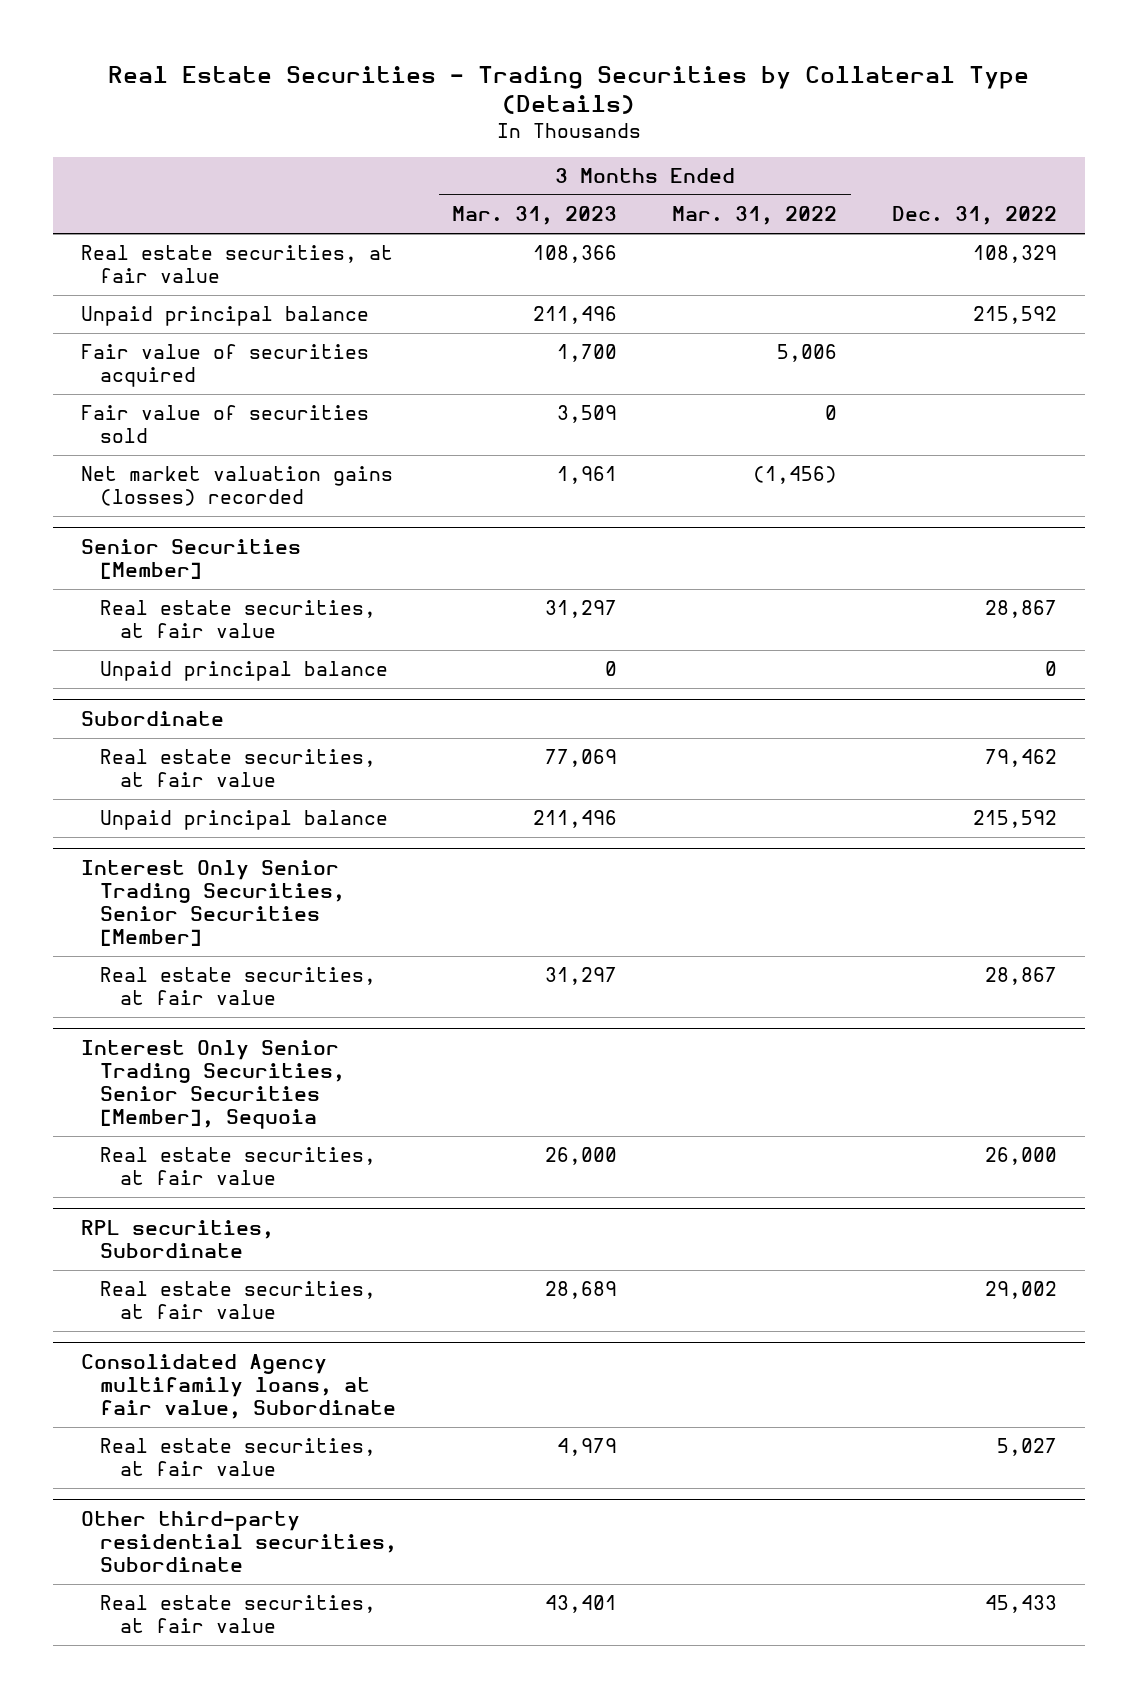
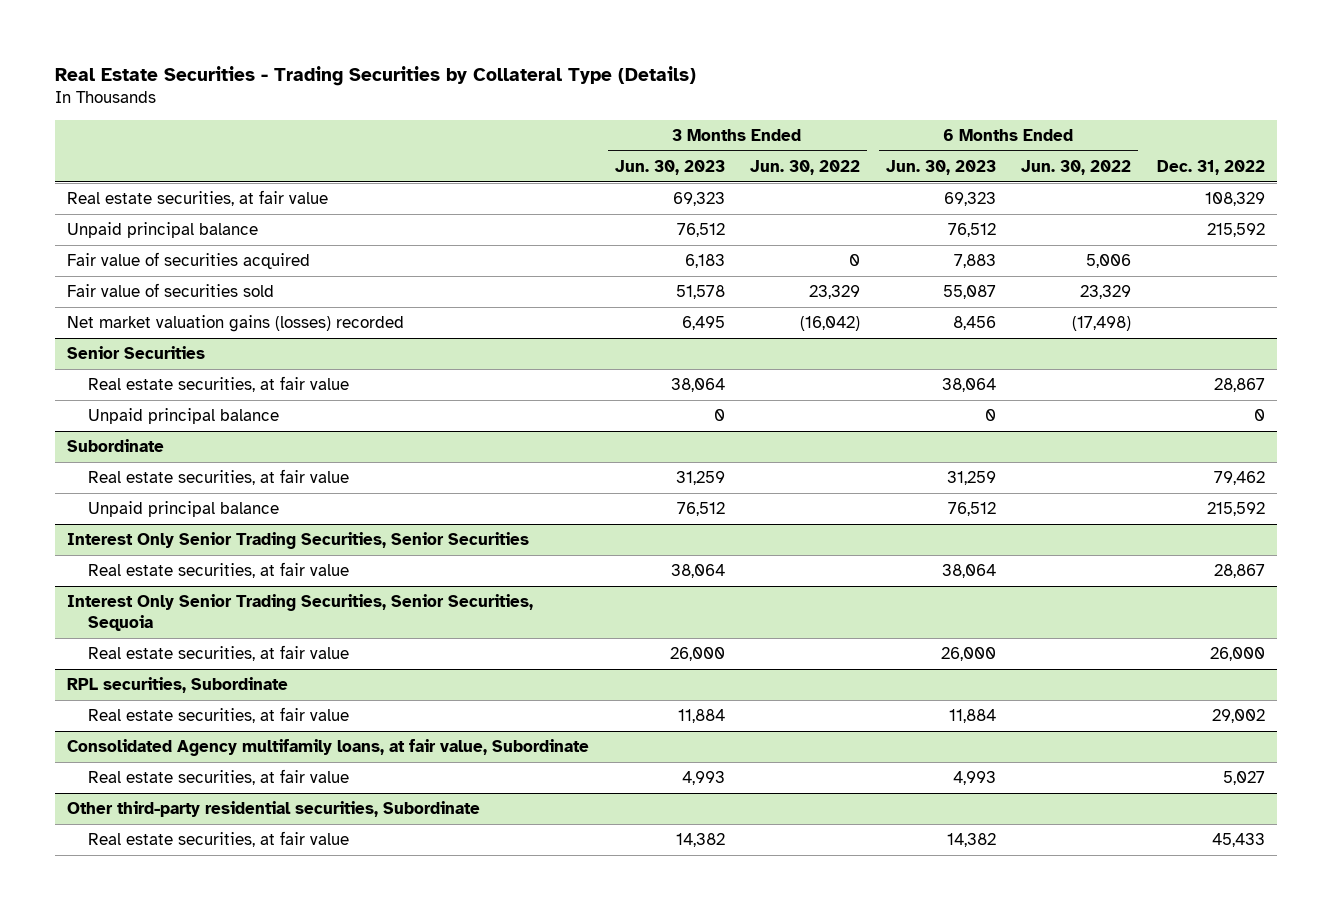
- | 3 Months Ended Mar. 31, 2023 | 3 Months Ended Mar. 31, 2022 | Dec. 31, 2022
+ | 3 Months Ended Jun. 30, 2023 | 3 Months Ended Jun. 30, 2022 | 6 Months Ended Jun. 30, 2023 | 6 Months Ended Jun. 30, 2022 | Dec. 31, 2022
- Senior Securities [Member]
+ Senior Securities
- Interest Only Senior Trading Securities, Senior Securities [Member]
+ Interest Only Senior Trading Securities, Senior Securities
- Interest Only Senior Trading Securities, Senior Securities [Member], Sequoia
+ Interest Only Senior Trading Securities, Senior Securities, Sequoia

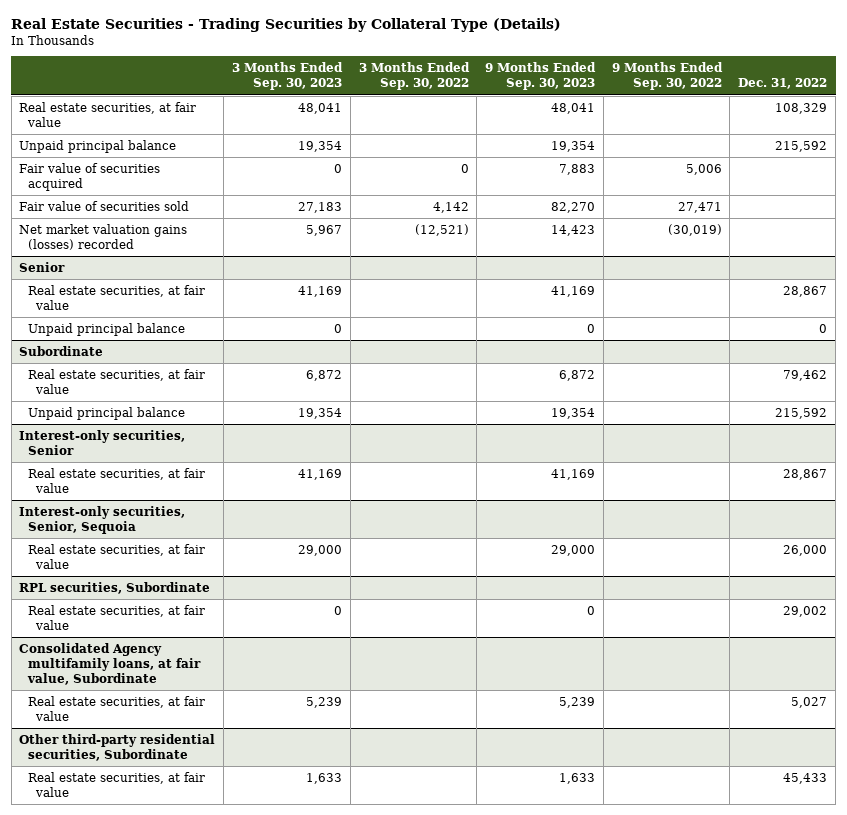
- | 3 Months Ended Jun. 30, 2023 | 3 Months Ended Jun. 30, 2022 | 6 Months Ended Jun. 30, 2023 | 6 Months Ended Jun. 30, 2022 | Dec. 31, 2022
+ | 3 Months Ended Sep. 30, 2023 | 3 Months Ended Sep. 30, 2022 | 9 Months Ended Sep. 30, 2023 | 9 Months Ended Sep. 30, 2022 | Dec. 31, 2022
- Senior Securities
+ Senior
- Interest Only Senior Trading Securities, Senior Securities
+ Interest-only securities, Senior
- Interest Only Senior Trading Securities, Senior Securities, Sequoia
+ Interest-only securities, Senior, Sequoia

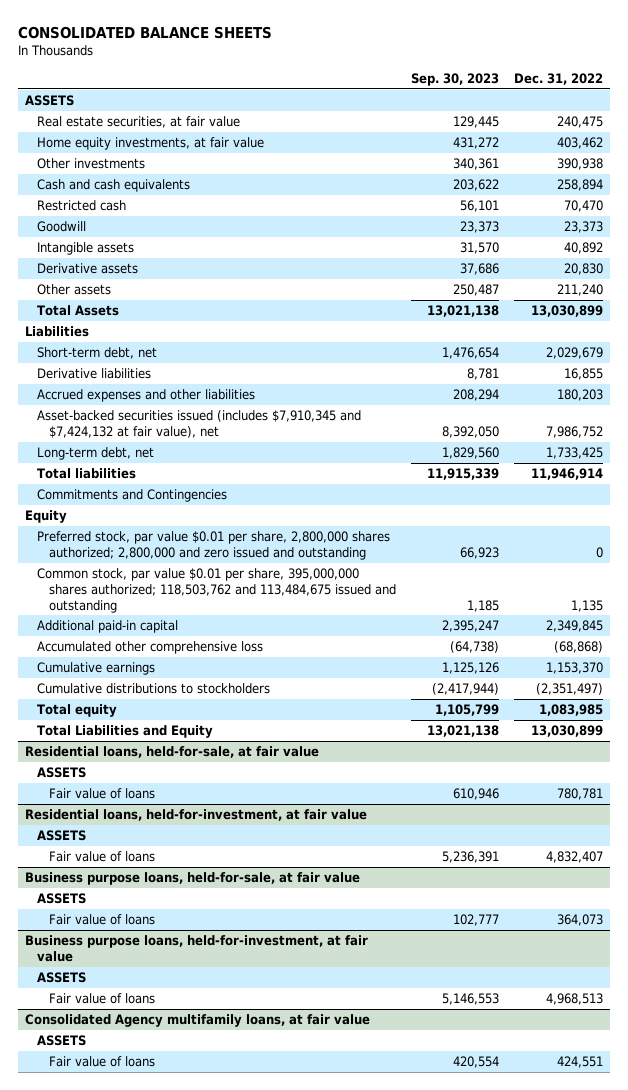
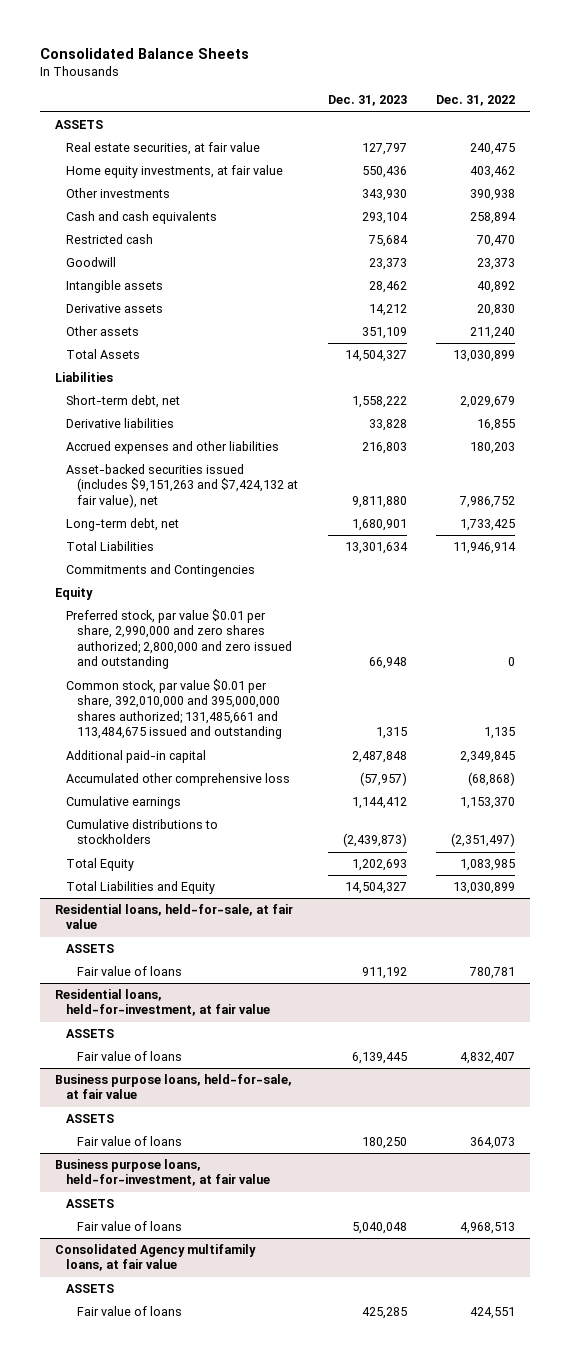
- CONSOLIDATED BALANCE SHEETS
+ Consolidated Balance Sheets
- | Sep. 30, 2023 | Dec. 31, 2022
+ | Dec. 31, 2023 | Dec. 31, 2022
- Asset-backed securities issued (includes $7,910,345 and $7,424,132 at fair value), net | 8,392,050 | 7,986,752
+ Asset-backed securities issued (includes $9,151,263 and $7,424,132 at fair value), net | 9,811,880 | 7,986,752
- Total liabilities | 11,915,339 | 11,946,914
+ Total Liabilities | 13,301,634 | 11,946,914
- Preferred stock, par value $0.01 per share, 2,800,000 shares authorized; 2,800,000 and zero issued and outstanding | 66,923 | 0
- Common stock, par value $0.01 per share, 395,000,000 shares authorized; 118,503,762 and 113,484,675 issued and outstanding | 1,185 | 1,135
+ Preferred stock, par value $0.01 per share, 2,990,000 and zero shares authorized; 2,800,000 and zero issued and outstanding | 66,948 | 0
+ Common stock, par value $0.01 per share, 392,010,000 and 395,000,000 shares authorized; 131,485,661 and 113,484,675 issued and outstanding | 1,315 | 1,135
- Total equity | 1,105,799 | 1,083,985
+ Total Equity | 1,202,693 | 1,083,985

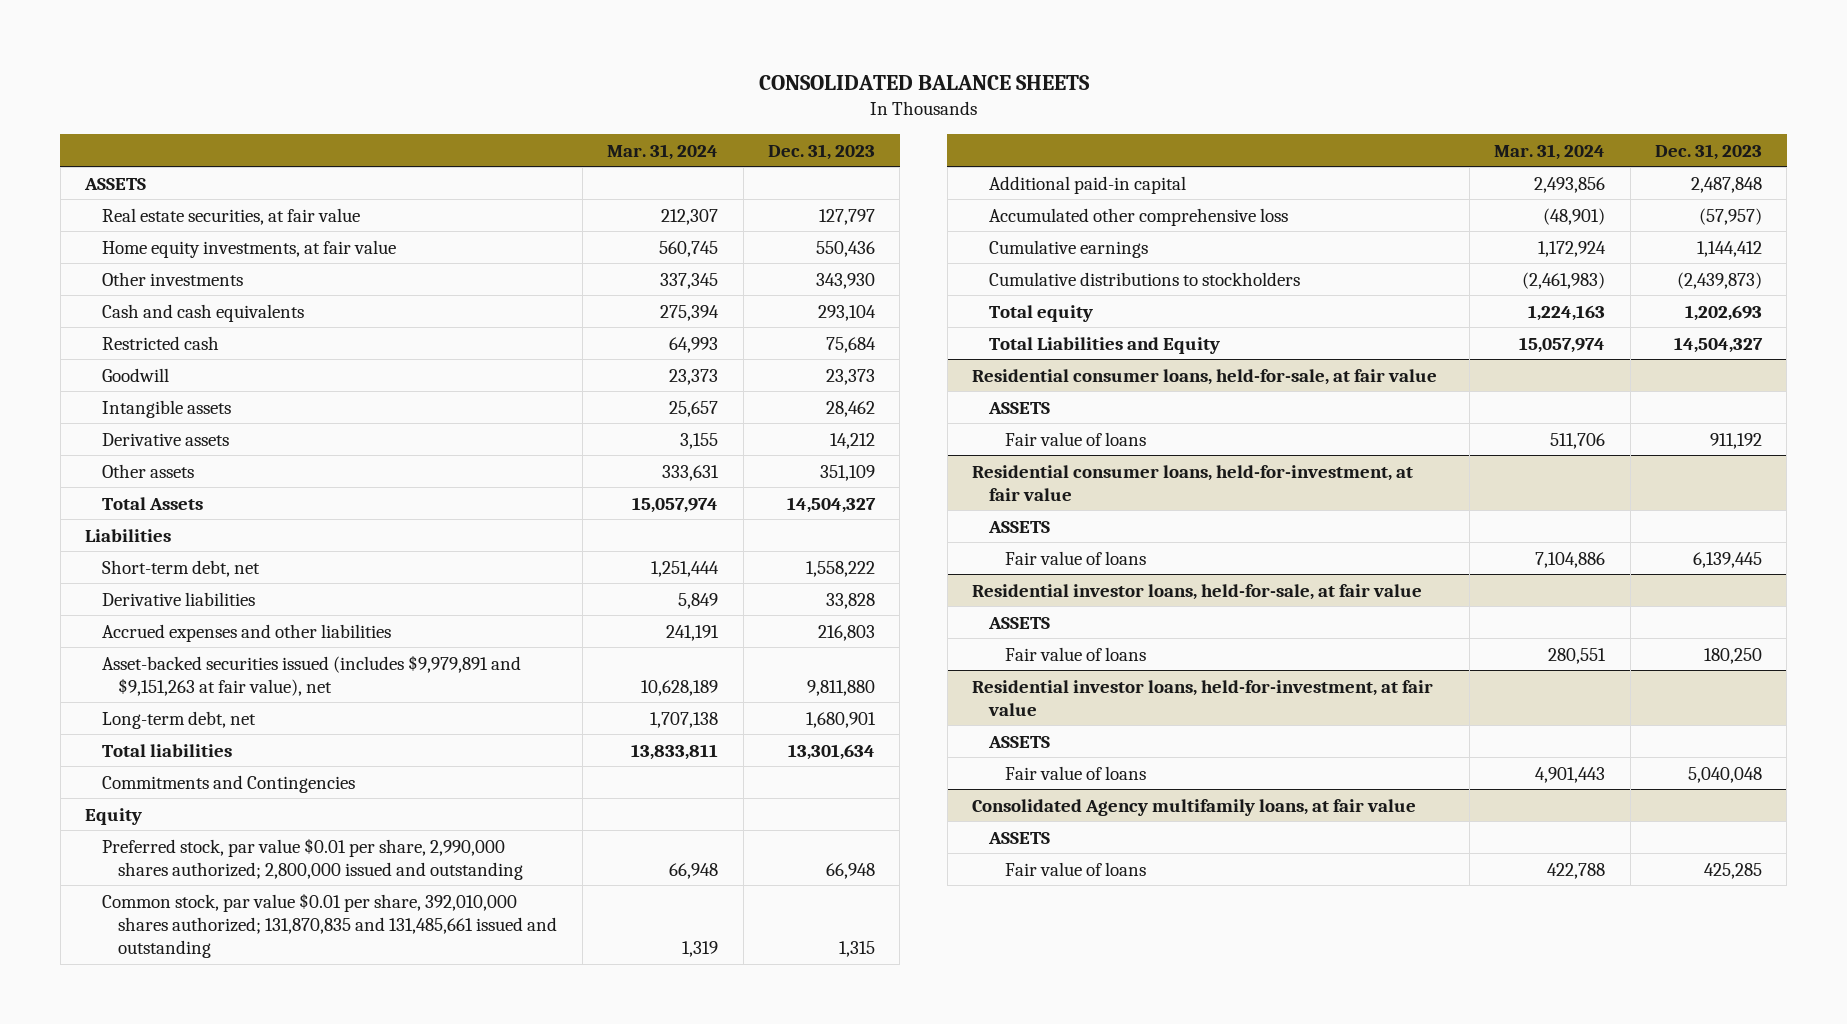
- Consolidated Balance Sheets
+ CONSOLIDATED BALANCE SHEETS
- | Dec. 31, 2023 | Dec. 31, 2022
+ | Mar. 31, 2024 | Dec. 31, 2023
- Asset-backed securities issued (includes $9,151,263 and $7,424,132 at fair value), net | 9,811,880 | 7,986,752
+ Asset-backed securities issued (includes $9,979,891 and $9,151,263 at fair value), net | 10,628,189 | 9,811,880
- Total Liabilities | 13,301,634 | 11,946,914
+ Total liabilities | 13,833,811 | 13,301,634
- Preferred stock, par value $0.01 per share, 2,990,000 and zero shares authorized; 2,800,000 and zero issued and outstanding | 66,948 | 0
- Common stock, par value $0.01 per share, 392,010,000 and 395,000,000 shares authorized; 131,485,661 and 113,484,675 issued and outstanding | 1,315 | 1,135
+ Preferred stock, par value $0.01 per share, 2,990,000 shares authorized; 2,800,000 issued and outstanding | 66,948 | 66,948
+ Common stock, par value $0.01 per share, 392,010,000 shares authorized; 131,870,835 and 131,485,661 issued and outstanding | 1,319 | 1,315
- Total Equity | 1,202,693 | 1,083,985
+ Total equity | 1,224,163 | 1,202,693
- Residential loans, held-for-sale, at fair value
+ Residential consumer loans, held-for-sale, at fair value
- Residential loans, held-for-investment, at fair value
+ Residential consumer loans, held-for-investment, at fair value
- Business purpose loans, held-for-sale, at fair value
+ Residential investor loans, held-for-sale, at fair value
- Business purpose loans, held-for-investment, at fair value
+ Residential investor loans, held-for-investment, at fair value

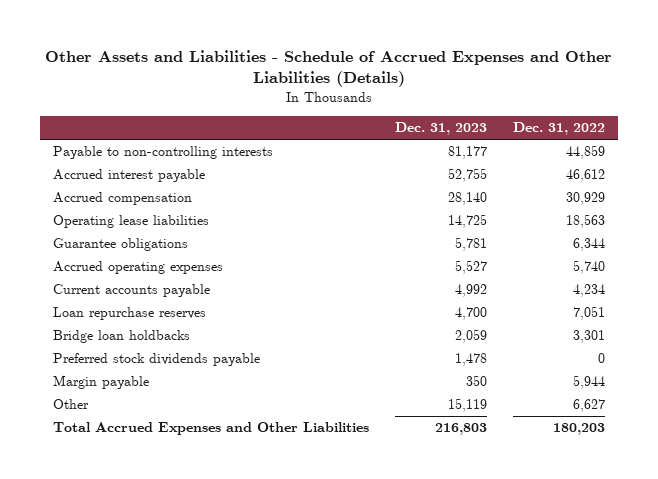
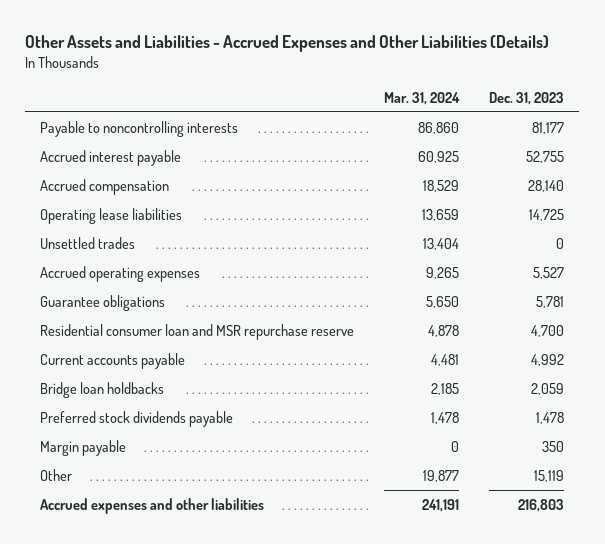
- Other Assets and Liabilities - Schedule of Accrued Expenses and Other Liabilities (Details)
+ Other Assets and Liabilities - Accrued Expenses and Other Liabilities (Details)
- | Dec. 31, 2023 | Dec. 31, 2022
+ | Mar. 31, 2024 | Dec. 31, 2023
- Payable to non-controlling interests | 81,177 | 44,859
+ Payable to noncontrolling interests | 86,860 | 81,177
+ Unsettled trades | 13,404 | 0
moved down: Guarantee obligations | 5,650 | 5,781
+ Residential consumer loan and MSR repurchase reserve | 4,878 | 4,700
- Loan repurchase reserves | 4,700 | 7,051
- Total Accrued Expenses and Other Liabilities | 216,803 | 180,203
+ Accrued expenses and other liabilities | 241,191 | 216,803

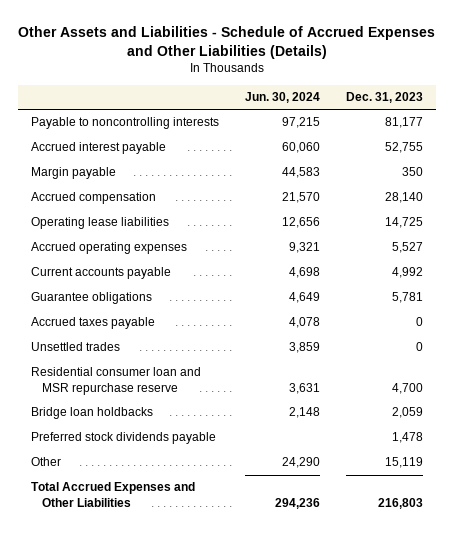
- Other Assets and Liabilities - Accrued Expenses and Other Liabilities (Details)
+ Other Assets and Liabilities - Schedule of Accrued Expenses and Other Liabilities (Details)
- | Mar. 31, 2024 | Dec. 31, 2023
+ | Jun. 30, 2024 | Dec. 31, 2023
moved up: Margin payable | 44,583 | 350
moved up: Current accounts payable | 4,698 | 4,992
+ Accrued taxes payable | 4,078 | 0
moved down: Unsettled trades | 3,859 | 0
- Accrued expenses and other liabilities | 241,191 | 216,803
+ Total Accrued Expenses and Other Liabilities | 294,236 | 216,803

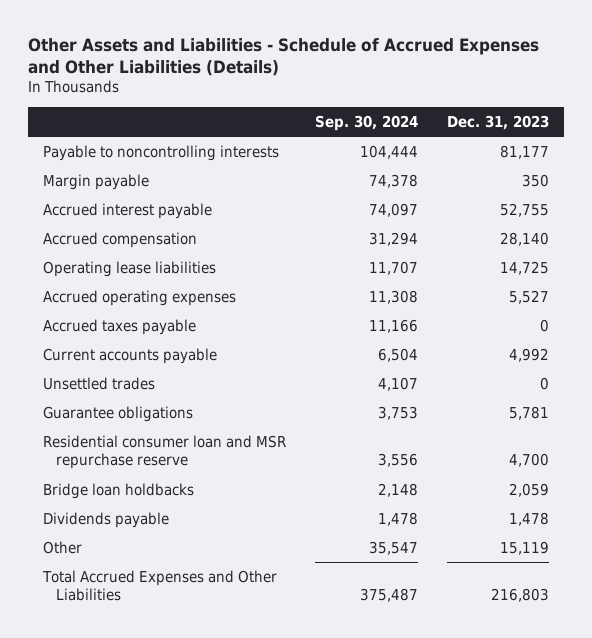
- | Jun. 30, 2024 | Dec. 31, 2023
+ | Sep. 30, 2024 | Dec. 31, 2023
moved down: Accrued interest payable | 74,097 | 52,755
moved down: Current accounts payable | 6,504 | 4,992
moved down: Guarantee obligations | 3,753 | 5,781
- Preferred stock dividends payable | | 1,478
+ Dividends payable | 1,478 | 1,478

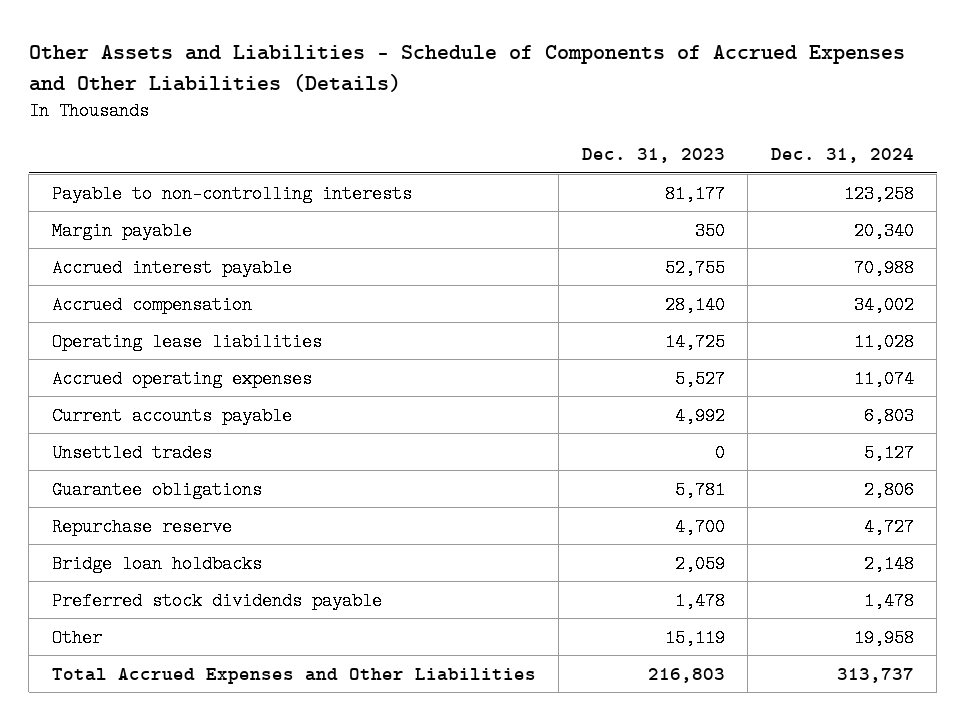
- Other Assets and Liabilities - Schedule of Accrued Expenses and Other Liabilities (Details)
+ Other Assets and Liabilities - Schedule of Components of Accrued Expenses and Other Liabilities (Details)
- | Sep. 30, 2024 | Dec. 31, 2023
+ | Dec. 31, 2023 | Dec. 31, 2024
- Payable to noncontrolling interests | 104,444 | 81,177
+ Payable to non-controlling interests | 81,177 | 123,258
- Accrued taxes payable | 11,166 | 0
- Residential consumer loan and MSR repurchase reserve | 3,556 | 4,700
+ Repurchase reserve | 4,700 | 4,727
- Dividends payable | 1,478 | 1,478
+ Preferred stock dividends payable | 1,478 | 1,478

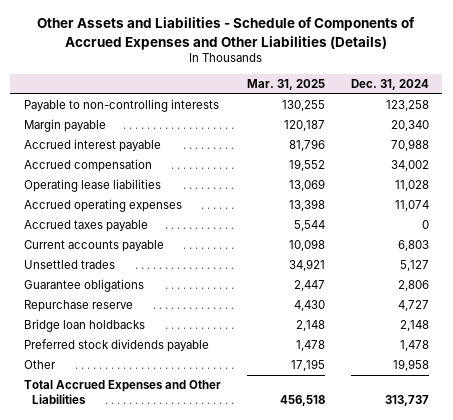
- | Dec. 31, 2023 | Dec. 31, 2024
+ | Mar. 31, 2025 | Dec. 31, 2024
+ Accrued taxes payable | 5,544 | 0

